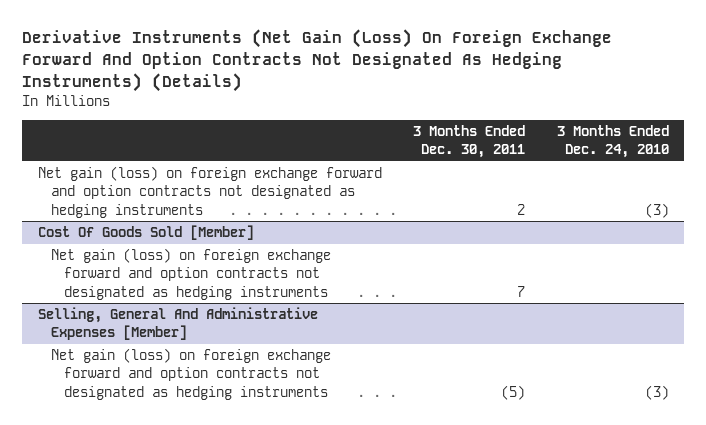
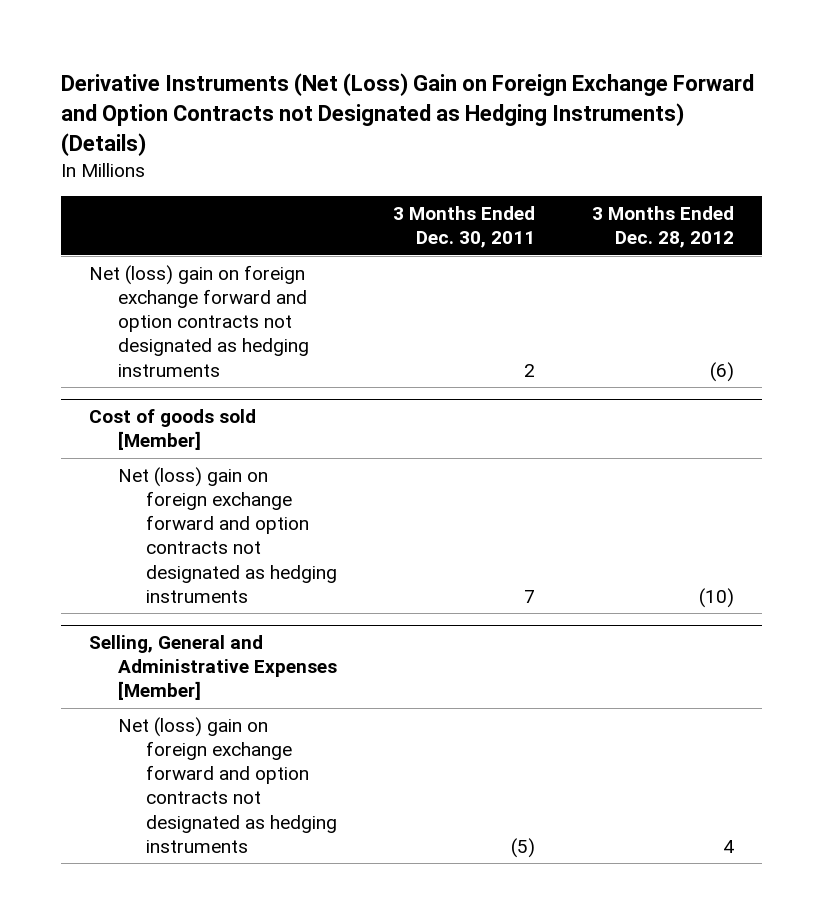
- Derivative Instruments (Net Gain (Loss) On Foreign Exchange Forward And Option Contracts Not Designated As Hedging Instruments) (Details)
+ Derivative Instruments (Net (Loss) Gain on Foreign Exchange Forward and Option Contracts not Designated as Hedging Instruments) (Details)
- | 3 Months Ended Dec. 30, 2011 | 3 Months Ended Dec. 24, 2010
+ | 3 Months Ended Dec. 30, 2011 | 3 Months Ended Dec. 28, 2012
- Net gain (loss) on foreign exchange forward and option contracts not designated as hedging instruments | 2 | (3)
- Cost Of Goods Sold [Member]
- Net gain (loss) on foreign exchange forward and option contracts not designated as hedging instruments | 7 |
- Selling, General And Administrative Expenses [Member]
- Net gain (loss) on foreign exchange forward and option contracts not designated as hedging instruments | (5) | (3)
+ Net (loss) gain on foreign exchange forward and option contracts not designated as hedging instruments | 2 | (6)
+ Cost of goods sold [Member]
+ Net (loss) gain on foreign exchange forward and option contracts not designated as hedging instruments | 7 | (10)
+ Selling, General and Administrative Expenses [Member]
+ Net (loss) gain on foreign exchange forward and option contracts not designated as hedging instruments | (5) | 4

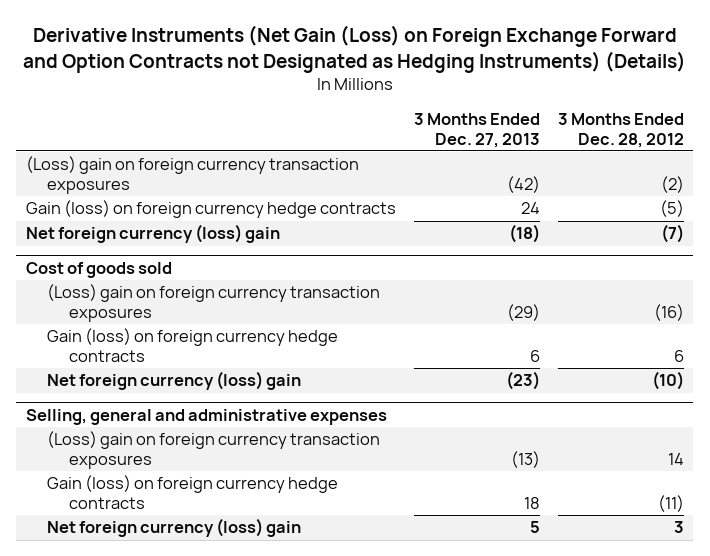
- Derivative Instruments (Net (Loss) Gain on Foreign Exchange Forward and Option Contracts not Designated as Hedging Instruments) (Details)
+ Derivative Instruments (Net Gain (Loss) on Foreign Exchange Forward and Option Contracts not Designated as Hedging Instruments) (Details)
- | 3 Months Ended Dec. 30, 2011 | 3 Months Ended Dec. 28, 2012
+ | 3 Months Ended Dec. 27, 2013 | 3 Months Ended Dec. 28, 2012
- Net (loss) gain on foreign exchange forward and option contracts not designated as hedging instruments | 2 | (6)
- Cost of goods sold [Member]
- Net (loss) gain on foreign exchange forward and option contracts not designated as hedging instruments | 7 | (10)
- Selling, General and Administrative Expenses [Member]
- Net (loss) gain on foreign exchange forward and option contracts not designated as hedging instruments | (5) | 4
+ (Loss) gain on foreign currency transaction exposures | (42) | (2)
+ Gain (loss) on foreign currency hedge contracts | 24 | (5)
+ Net foreign currency (loss) gain | (18) | (7)
+ Cost of goods sold
+ (Loss) gain on foreign currency transaction exposures | (29) | (16)
+ Gain (loss) on foreign currency hedge contracts | 6 | 6
+ Net foreign currency (loss) gain | (23) | (10)
+ Selling, general and administrative expenses
+ (Loss) gain on foreign currency transaction exposures | (13) | 14
+ Gain (loss) on foreign currency hedge contracts | 18 | (11)
+ Net foreign currency (loss) gain | 5 | 3

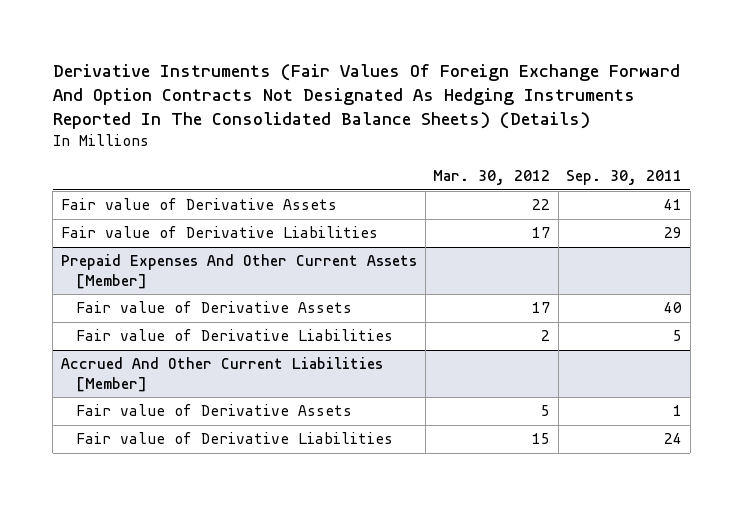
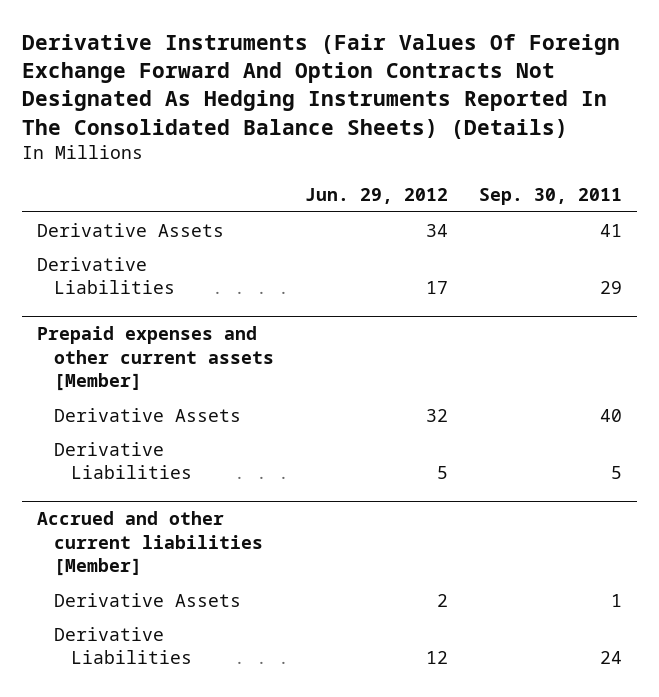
- | Mar. 30, 2012 | Sep. 30, 2011
+ | Jun. 29, 2012 | Sep. 30, 2011
- Fair value of Derivative Assets | 22 | 41
- Fair value of Derivative Liabilities | 17 | 29
- Prepaid Expenses And Other Current Assets [Member]
- Fair value of Derivative Assets | 17 | 40
- Fair value of Derivative Liabilities | 2 | 5
- Accrued And Other Current Liabilities [Member]
- Fair value of Derivative Assets | 5 | 1
- Fair value of Derivative Liabilities | 15 | 24
+ Derivative Assets | 34 | 41
+ Derivative Liabilities | 17 | 29
+ Prepaid expenses and other current assets [Member]
+ Derivative Assets | 32 | 40
+ Derivative Liabilities | 5 | 5
+ Accrued and other current liabilities [Member]
+ Derivative Assets | 2 | 1
+ Derivative Liabilities | 12 | 24

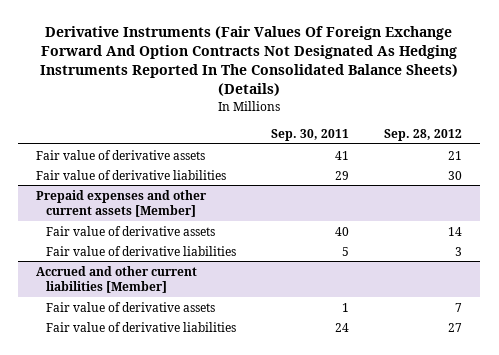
- | Jun. 29, 2012 | Sep. 30, 2011
+ | Sep. 30, 2011 | Sep. 28, 2012
- Derivative Assets | 34 | 41
- Derivative Liabilities | 17 | 29
+ Fair value of derivative assets | 41 | 21
+ Fair value of derivative liabilities | 29 | 30
@ Prepaid expenses and other current assets [Member]
- Derivative Assets | 32 | 40
- Derivative Liabilities | 5 | 5
+ Fair value of derivative assets | 40 | 14
+ Fair value of derivative liabilities | 5 | 3
@ Accrued and other current liabilities [Member]
- Derivative Assets | 2 | 1
- Derivative Liabilities | 12 | 24
+ Fair value of derivative assets | 1 | 7
+ Fair value of derivative liabilities | 24 | 27

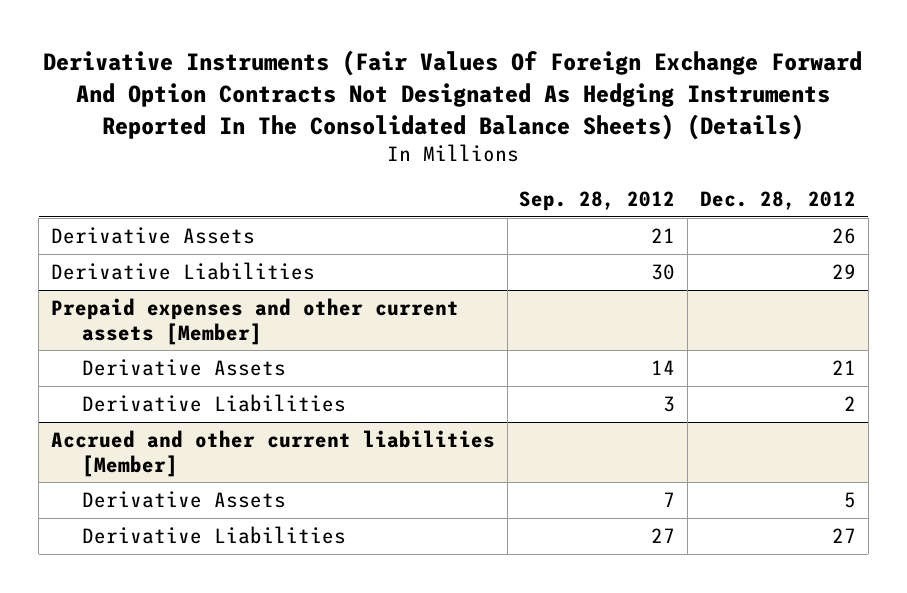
- | Sep. 30, 2011 | Sep. 28, 2012
+ | Sep. 28, 2012 | Dec. 28, 2012
- Fair value of derivative assets | 41 | 21
- Fair value of derivative liabilities | 29 | 30
+ Derivative Assets | 21 | 26
+ Derivative Liabilities | 30 | 29
@ Prepaid expenses and other current assets [Member]
- Fair value of derivative assets | 40 | 14
- Fair value of derivative liabilities | 5 | 3
+ Derivative Assets | 14 | 21
+ Derivative Liabilities | 3 | 2
@ Accrued and other current liabilities [Member]
- Fair value of derivative assets | 1 | 7
- Fair value of derivative liabilities | 24 | 27
+ Derivative Assets | 7 | 5
+ Derivative Liabilities | 27 | 27

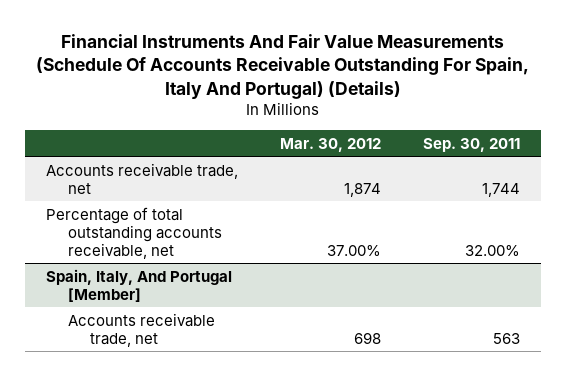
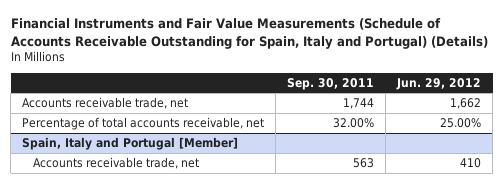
- Financial Instruments And Fair Value Measurements (Schedule Of Accounts Receivable Outstanding For Spain, Italy And Portugal) (Details)
+ Financial Instruments and Fair Value Measurements (Schedule of Accounts Receivable Outstanding for Spain, Italy and Portugal) (Details)
- | Mar. 30, 2012 | Sep. 30, 2011
+ | Sep. 30, 2011 | Jun. 29, 2012
- Percentage of total outstanding accounts receivable, net | 37.00% | 32.00%
- Spain, Italy, And Portugal [Member]
+ Percentage of total accounts receivable, net | 32.00% | 25.00%
+ Spain, Italy and Portugal [Member]

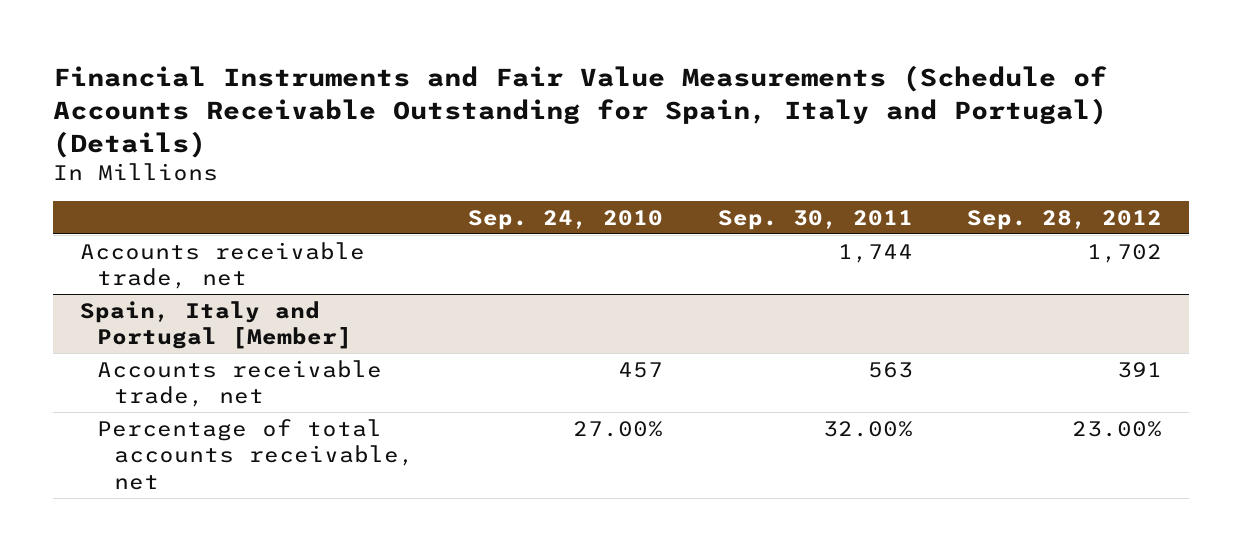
- | Sep. 30, 2011 | Jun. 29, 2012
+ | Sep. 24, 2010 | Sep. 30, 2011 | Sep. 28, 2012
- Percentage of total accounts receivable, net | 32.00% | 25.00%
@ Spain, Italy and Portugal [Member]
+ Percentage of total accounts receivable, net | 27.00% | 32.00% | 23.00%

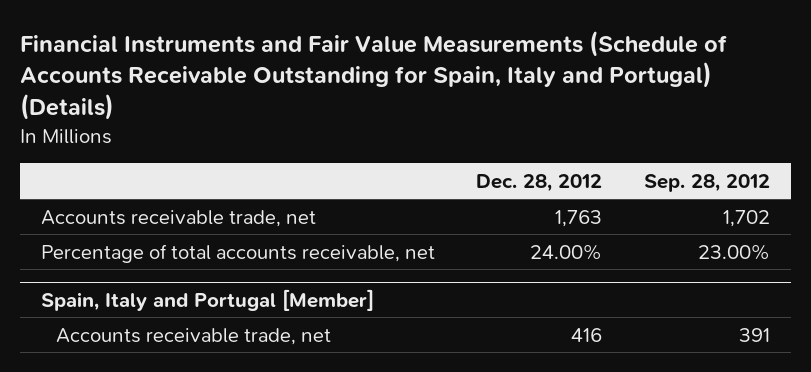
- | Sep. 24, 2010 | Sep. 30, 2011 | Sep. 28, 2012
+ | Dec. 28, 2012 | Sep. 28, 2012
+ Percentage of total accounts receivable, net | 24.00% | 23.00%
@ Spain, Italy and Portugal [Member]
- Percentage of total accounts receivable, net | 27.00% | 32.00% | 23.00%

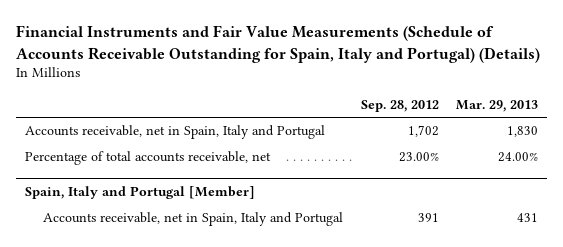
- | Dec. 28, 2012 | Sep. 28, 2012
+ | Sep. 28, 2012 | Mar. 29, 2013
- Accounts receivable trade, net | 1,763 | 1,702
+ Accounts receivable, net in Spain, Italy and Portugal | 1,702 | 1,830
@ Spain, Italy and Portugal [Member]
- Accounts receivable trade, net | 416 | 391
+ Accounts receivable, net in Spain, Italy and Portugal | 391 | 431

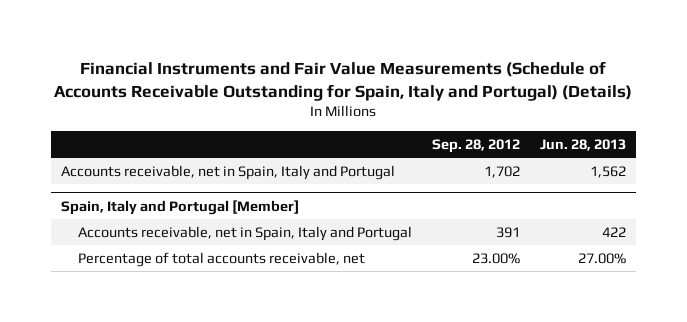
- | Sep. 28, 2012 | Mar. 29, 2013
+ | Sep. 28, 2012 | Jun. 28, 2013
- Percentage of total accounts receivable, net | 23.00% | 24.00%
@ Spain, Italy and Portugal [Member]
+ Percentage of total accounts receivable, net | 23.00% | 27.00%

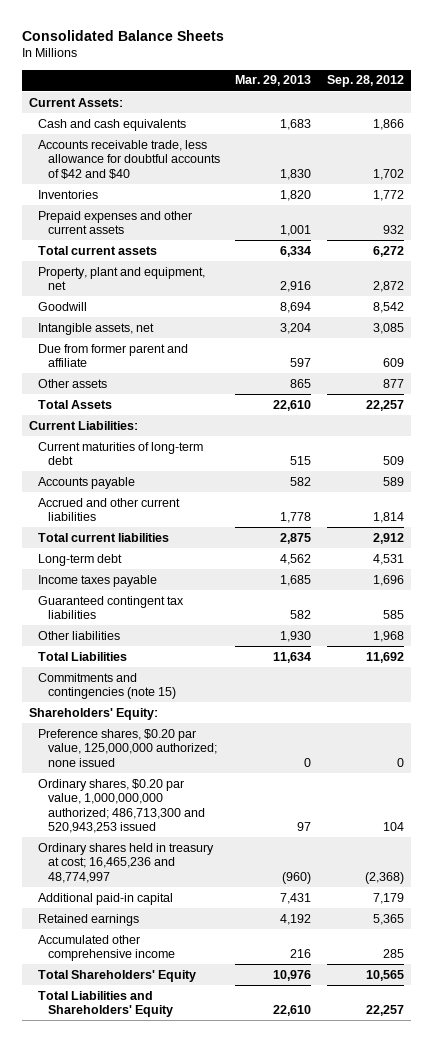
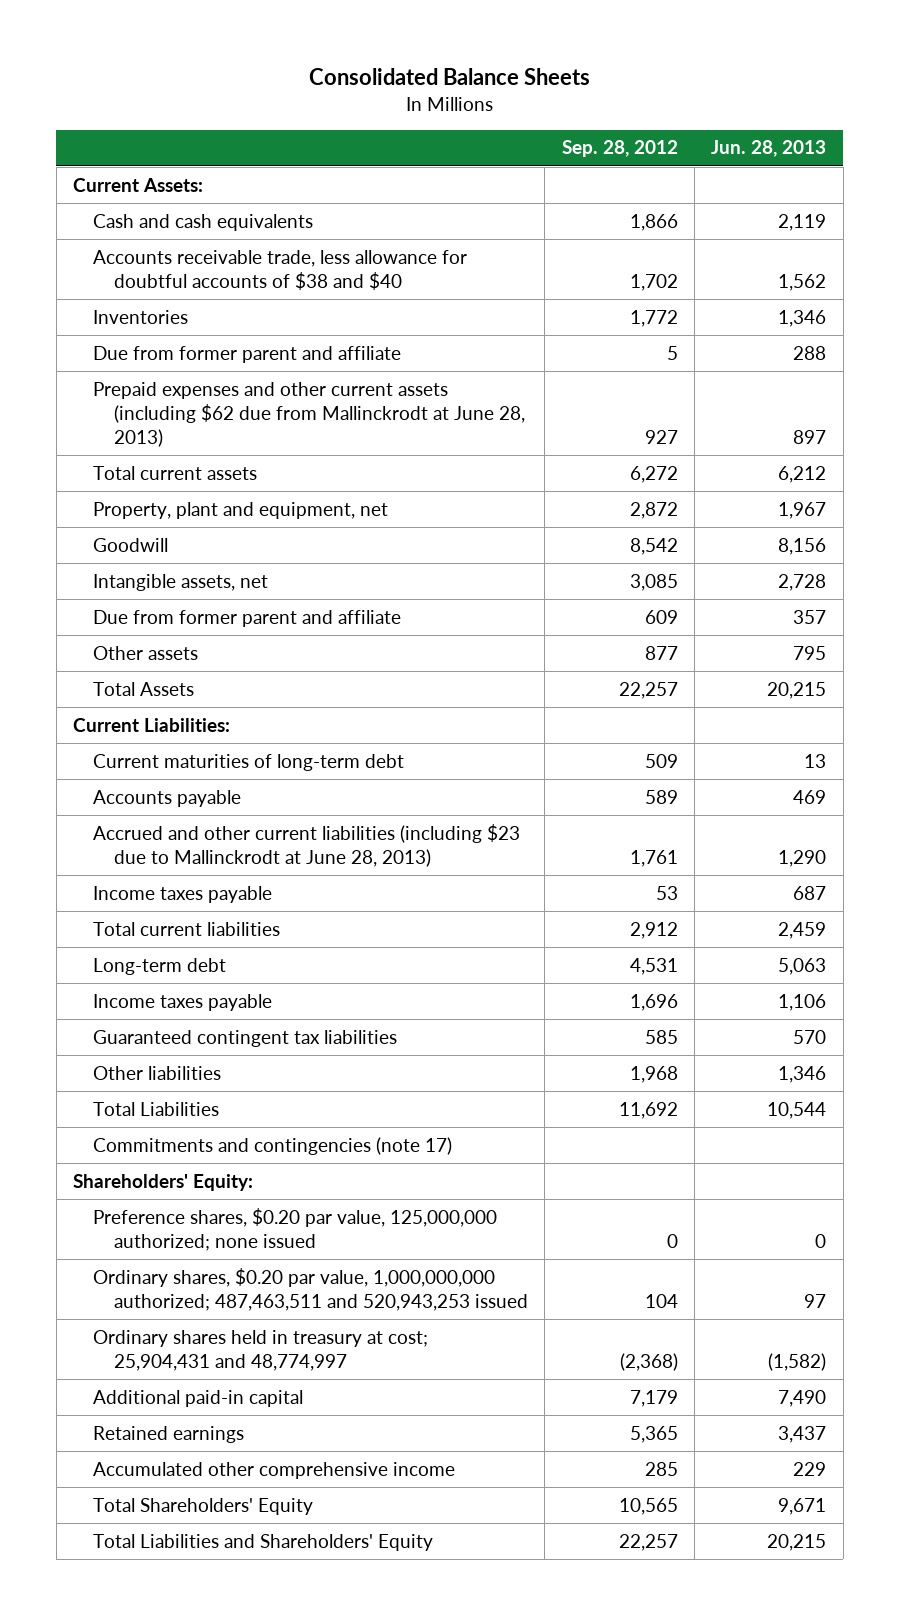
- | Mar. 29, 2013 | Sep. 28, 2012
+ | Sep. 28, 2012 | Jun. 28, 2013
- Accounts receivable trade, less allowance for doubtful accounts of $42 and $40 | 1,830 | 1,702
+ Accounts receivable trade, less allowance for doubtful accounts of $38 and $40 | 1,702 | 1,562
- Prepaid expenses and other current assets | 1,001 | 932
+ Due from former parent and affiliate | 5 | 288
+ Prepaid expenses and other current assets (including $62 due from Mallinckrodt at June 28, 2013) | 927 | 897
- Accrued and other current liabilities | 1,778 | 1,814
+ Accrued and other current liabilities (including $23 due to Mallinckrodt at June 28, 2013) | 1,761 | 1,290
+ Income taxes payable | 53 | 687
- Commitments and contingencies (note 15)
+ Commitments and contingencies (note 17)
- Ordinary shares, $0.20 par value, 1,000,000,000 authorized; 486,713,300 and 520,943,253 issued | 97 | 104
- Ordinary shares held in treasury at cost; 16,465,236 and 48,774,997 | (960) | (2,368)
+ Ordinary shares, $0.20 par value, 1,000,000,000 authorized; 487,463,511 and 520,943,253 issued | 104 | 97
+ Ordinary shares held in treasury at cost; 25,904,431 and 48,774,997 | (2,368) | (1,582)

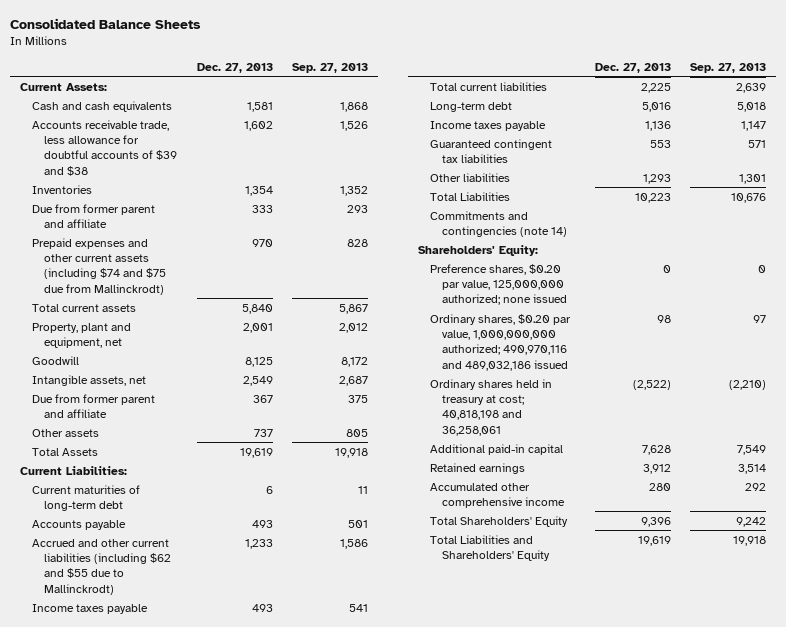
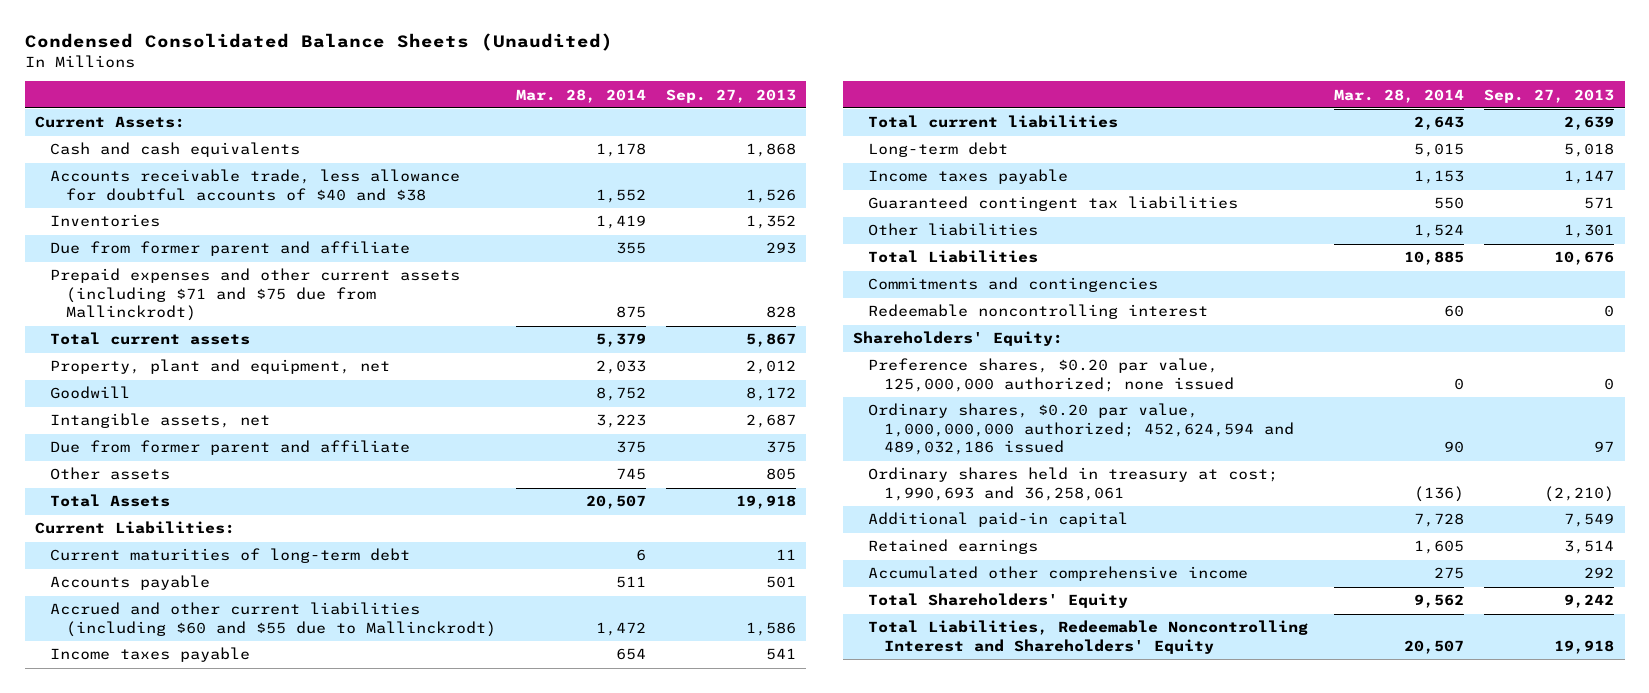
- Consolidated Balance Sheets
+ Condensed Consolidated Balance Sheets (Unaudited)
- | Dec. 27, 2013 | Sep. 27, 2013
+ | Mar. 28, 2014 | Sep. 27, 2013
- Accounts receivable trade, less allowance for doubtful accounts of $39 and $38 | 1,602 | 1,526
+ Accounts receivable trade, less allowance for doubtful accounts of $40 and $38 | 1,552 | 1,526
- Prepaid expenses and other current assets (including $74 and $75 due from Mallinckrodt) | 970 | 828
+ Prepaid expenses and other current assets (including $71 and $75 due from Mallinckrodt) | 875 | 828
- Accrued and other current liabilities (including $62 and $55 due to Mallinckrodt) | 1,233 | 1,586
+ Accrued and other current liabilities (including $60 and $55 due to Mallinckrodt) | 1,472 | 1,586
- Commitments and contingencies (note 14)
+ Commitments and contingencies
+ Redeemable noncontrolling interest | 60 | 0
- Ordinary shares, $0.20 par value, 1,000,000,000 authorized; 490,970,116 and 489,032,186 issued | 98 | 97
- Ordinary shares held in treasury at cost; 40,818,198 and 36,258,061 | (2,522) | (2,210)
+ Ordinary shares, $0.20 par value, 1,000,000,000 authorized; 452,624,594 and 489,032,186 issued | 90 | 97
+ Ordinary shares held in treasury at cost; 1,990,693 and 36,258,061 | (136) | (2,210)
- Total Liabilities and Shareholders' Equity | 19,619 | 19,918
+ Total Liabilities, Redeemable Noncontrolling Interest and Shareholders' Equity | 20,507 | 19,918

